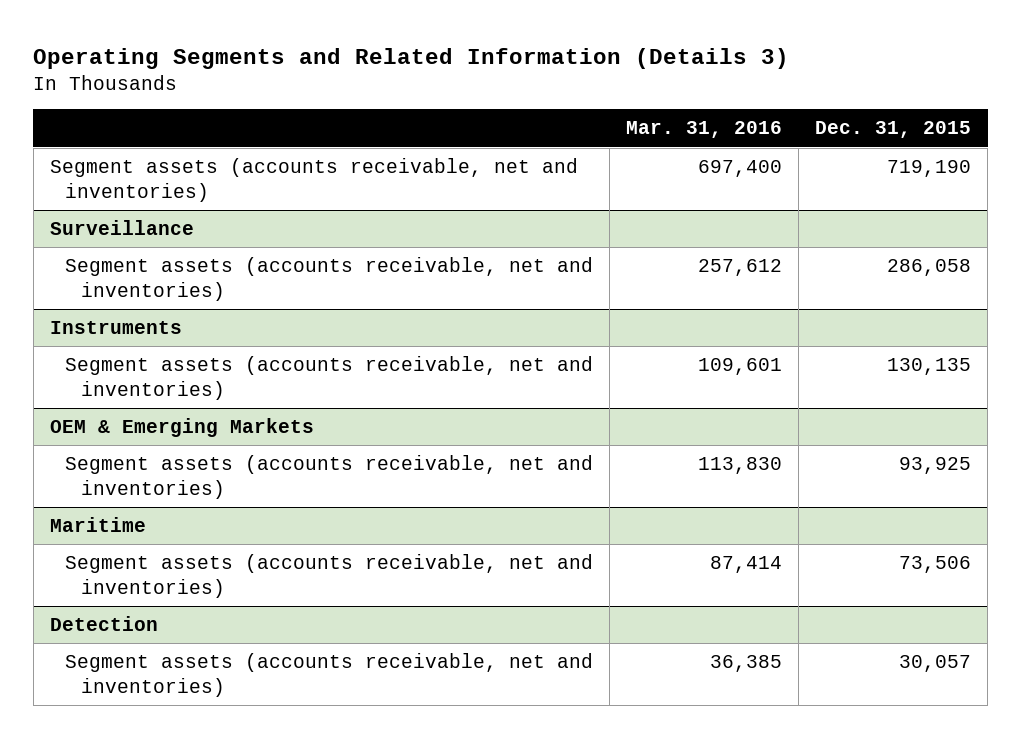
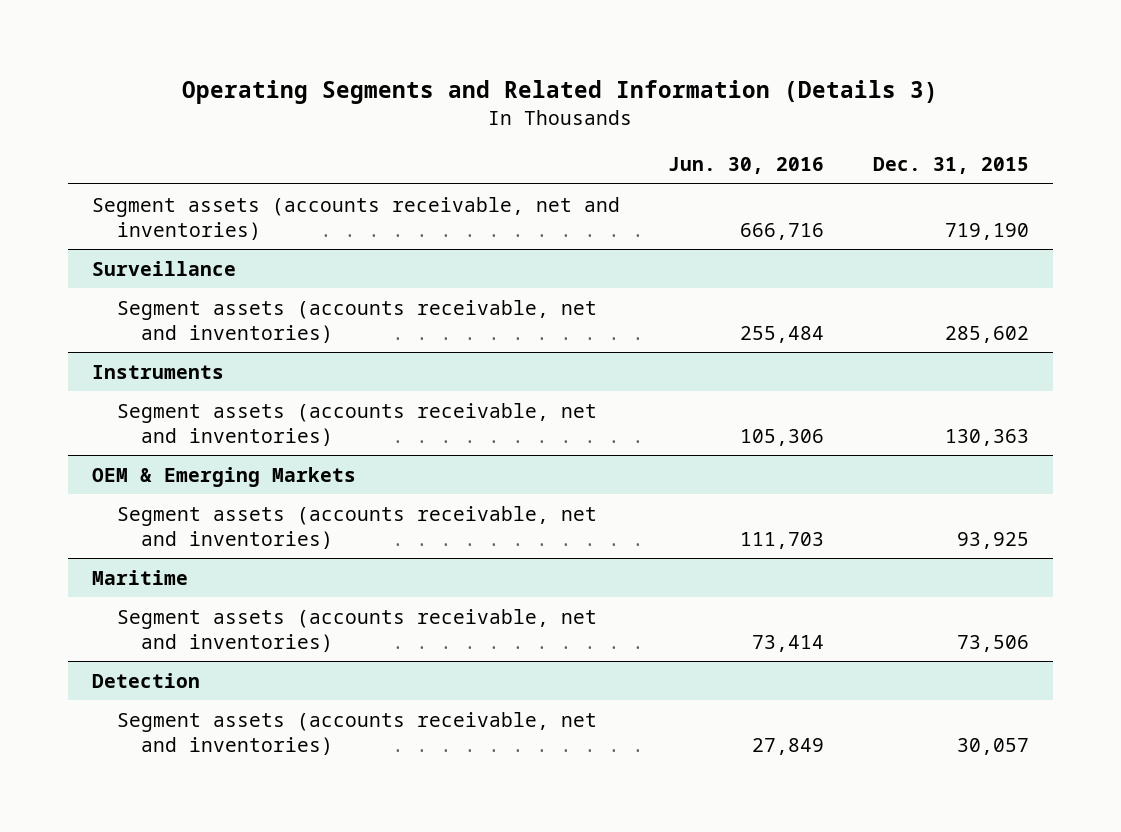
- | Mar. 31, 2016 | Dec. 31, 2015
+ | Jun. 30, 2016 | Dec. 31, 2015
@ Surveillance
- Segment assets (accounts receivable, net and inventories) | 257,612 | 286,058
+ Segment assets (accounts receivable, net and inventories) | 255,484 | 285,602
@ Instruments
- Segment assets (accounts receivable, net and inventories) | 109,601 | 130,135
+ Segment assets (accounts receivable, net and inventories) | 105,306 | 130,363

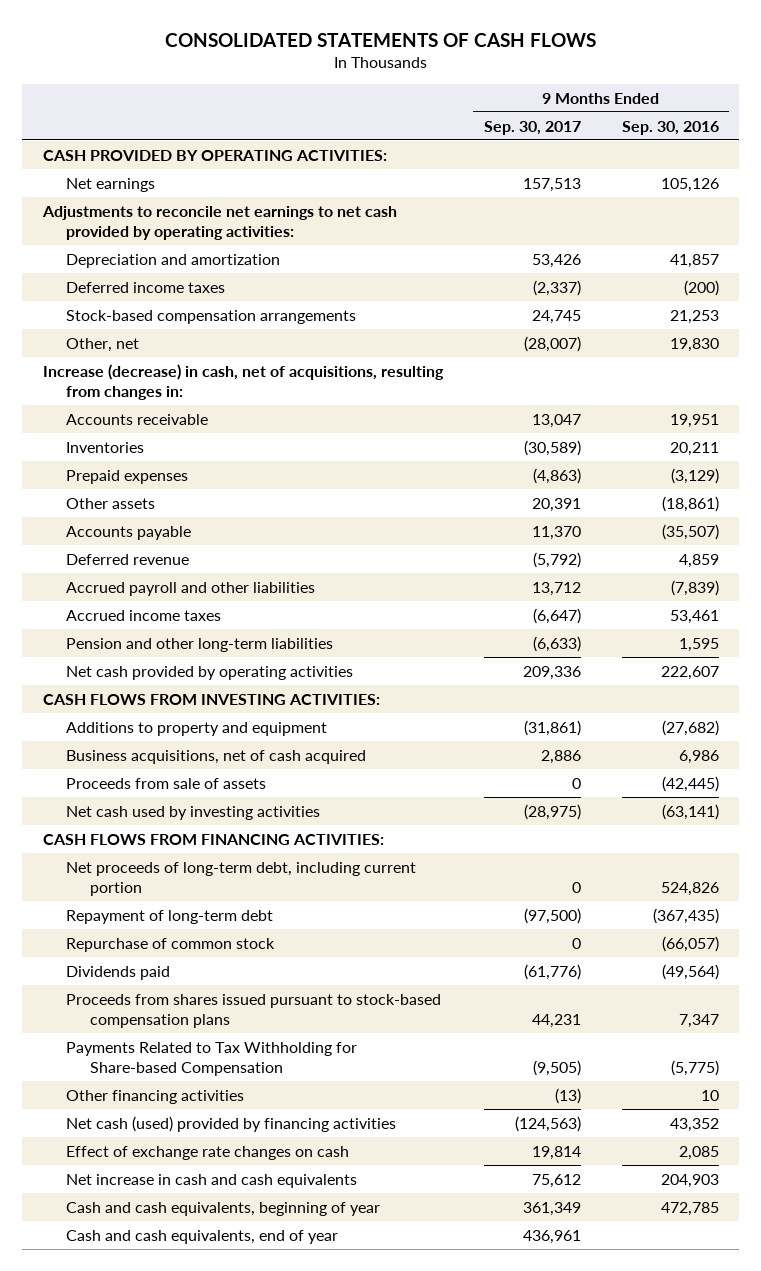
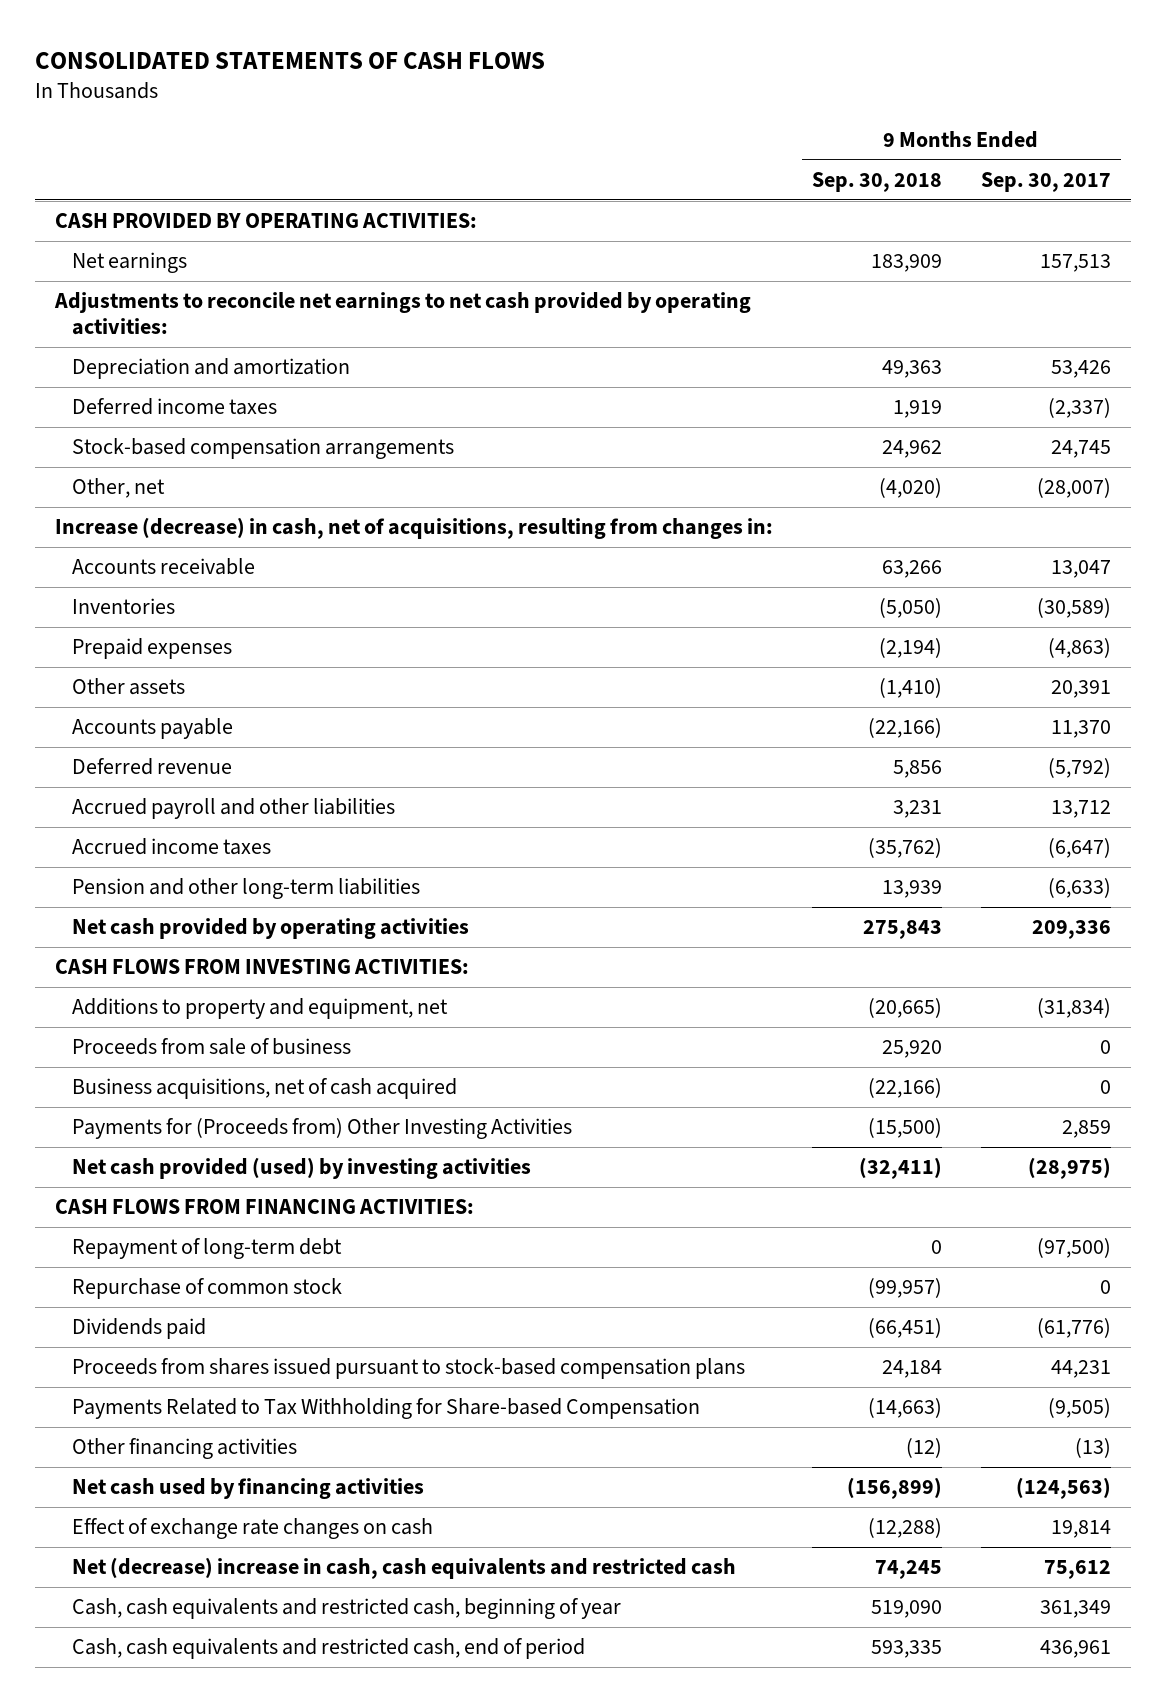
- | 9 Months Ended Sep. 30, 2017 | 9 Months Ended Sep. 30, 2016
+ | 9 Months Ended Sep. 30, 2018 | 9 Months Ended Sep. 30, 2017
- Additions to property and equipment | (31,861) | (27,682)
- Business acquisitions, net of cash acquired | 2,886 | 6,986
- Proceeds from sale of assets | 0 | (42,445)
- Net cash used by investing activities | (28,975) | (63,141)
+ Additions to property and equipment, net | (20,665) | (31,834)
+ Proceeds from sale of business | 25,920 | 0
+ Business acquisitions, net of cash acquired | (22,166) | 0
+ Payments for (Proceeds from) Other Investing Activities | (15,500) | 2,859
+ Net cash provided (used) by investing activities | (32,411) | (28,975)
- Net proceeds of long-term debt, including current portion | 0 | 524,826
- Net cash (used) provided by financing activities | (124,563) | 43,352
+ Net cash used by financing activities | (156,899) | (124,563)
- Net increase in cash and cash equivalents | 75,612 | 204,903
- Cash and cash equivalents, beginning of year | 361,349 | 472,785
- Cash and cash equivalents, end of year | 436,961 |
+ Net (decrease) increase in cash, cash equivalents and restricted cash | 74,245 | 75,612
+ Cash, cash equivalents and restricted cash, beginning of year | 519,090 | 361,349
+ Cash, cash equivalents and restricted cash, end of period | 593,335 | 436,961

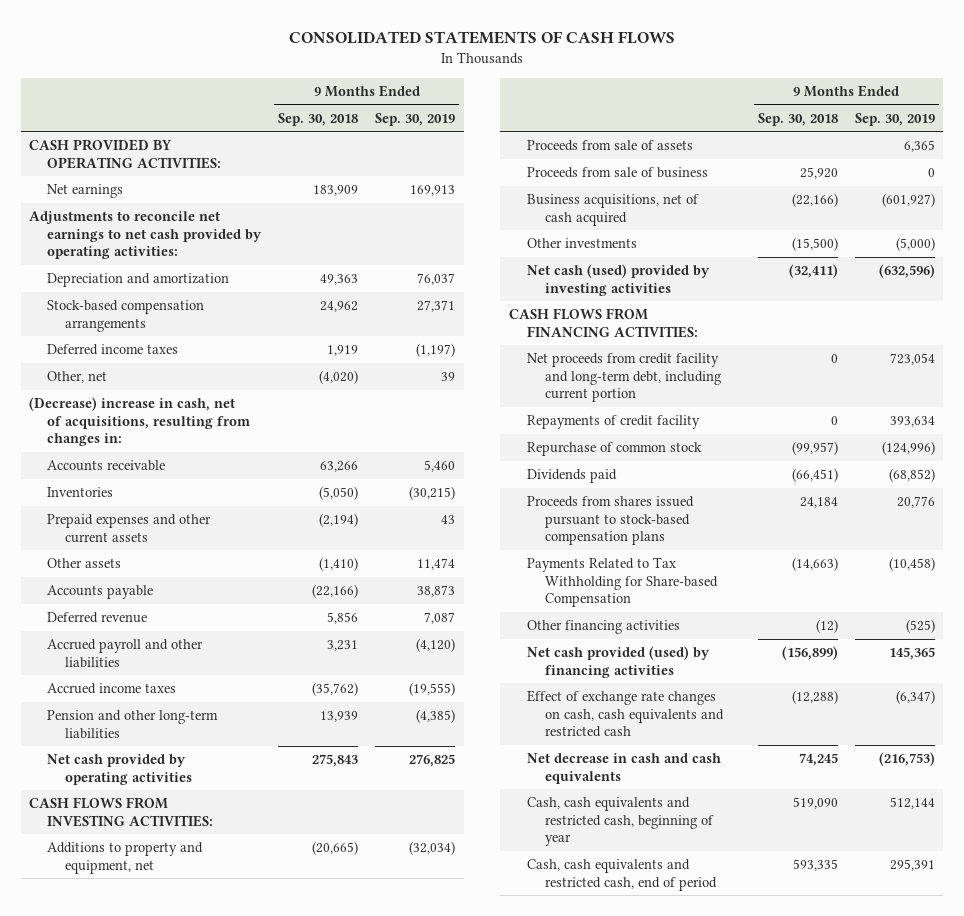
- | 9 Months Ended Sep. 30, 2018 | 9 Months Ended Sep. 30, 2017
+ | 9 Months Ended Sep. 30, 2018 | 9 Months Ended Sep. 30, 2019
moved down: Deferred income taxes | 1,919 | (1,197)
- Increase (decrease) in cash, net of acquisitions, resulting from changes in:
+ (Decrease) increase in cash, net of acquisitions, resulting from changes in:
- Prepaid expenses | (2,194) | (4,863)
+ Prepaid expenses and other current assets | (2,194) | 43
+ Proceeds from sale of assets | | 6,365
- Payments for (Proceeds from) Other Investing Activities | (15,500) | 2,859
- Net cash provided (used) by investing activities | (32,411) | (28,975)
+ Other investments | (15,500) | (5,000)
+ Net cash (used) provided by investing activities | (32,411) | (632,596)
- Repayment of long-term debt | 0 | (97,500)
+ Net proceeds from credit facility and long-term debt, including current portion | 0 | 723,054
+ Repayments of credit facility | 0 | 393,634
- Net cash used by financing activities | (156,899) | (124,563)
- Effect of exchange rate changes on cash | (12,288) | 19,814
- Net (decrease) increase in cash, cash equivalents and restricted cash | 74,245 | 75,612
+ Net cash provided (used) by financing activities | (156,899) | 145,365
+ Effect of exchange rate changes on cash, cash equivalents and restricted cash | (12,288) | (6,347)
+ Net decrease in cash and cash equivalents | 74,245 | (216,753)

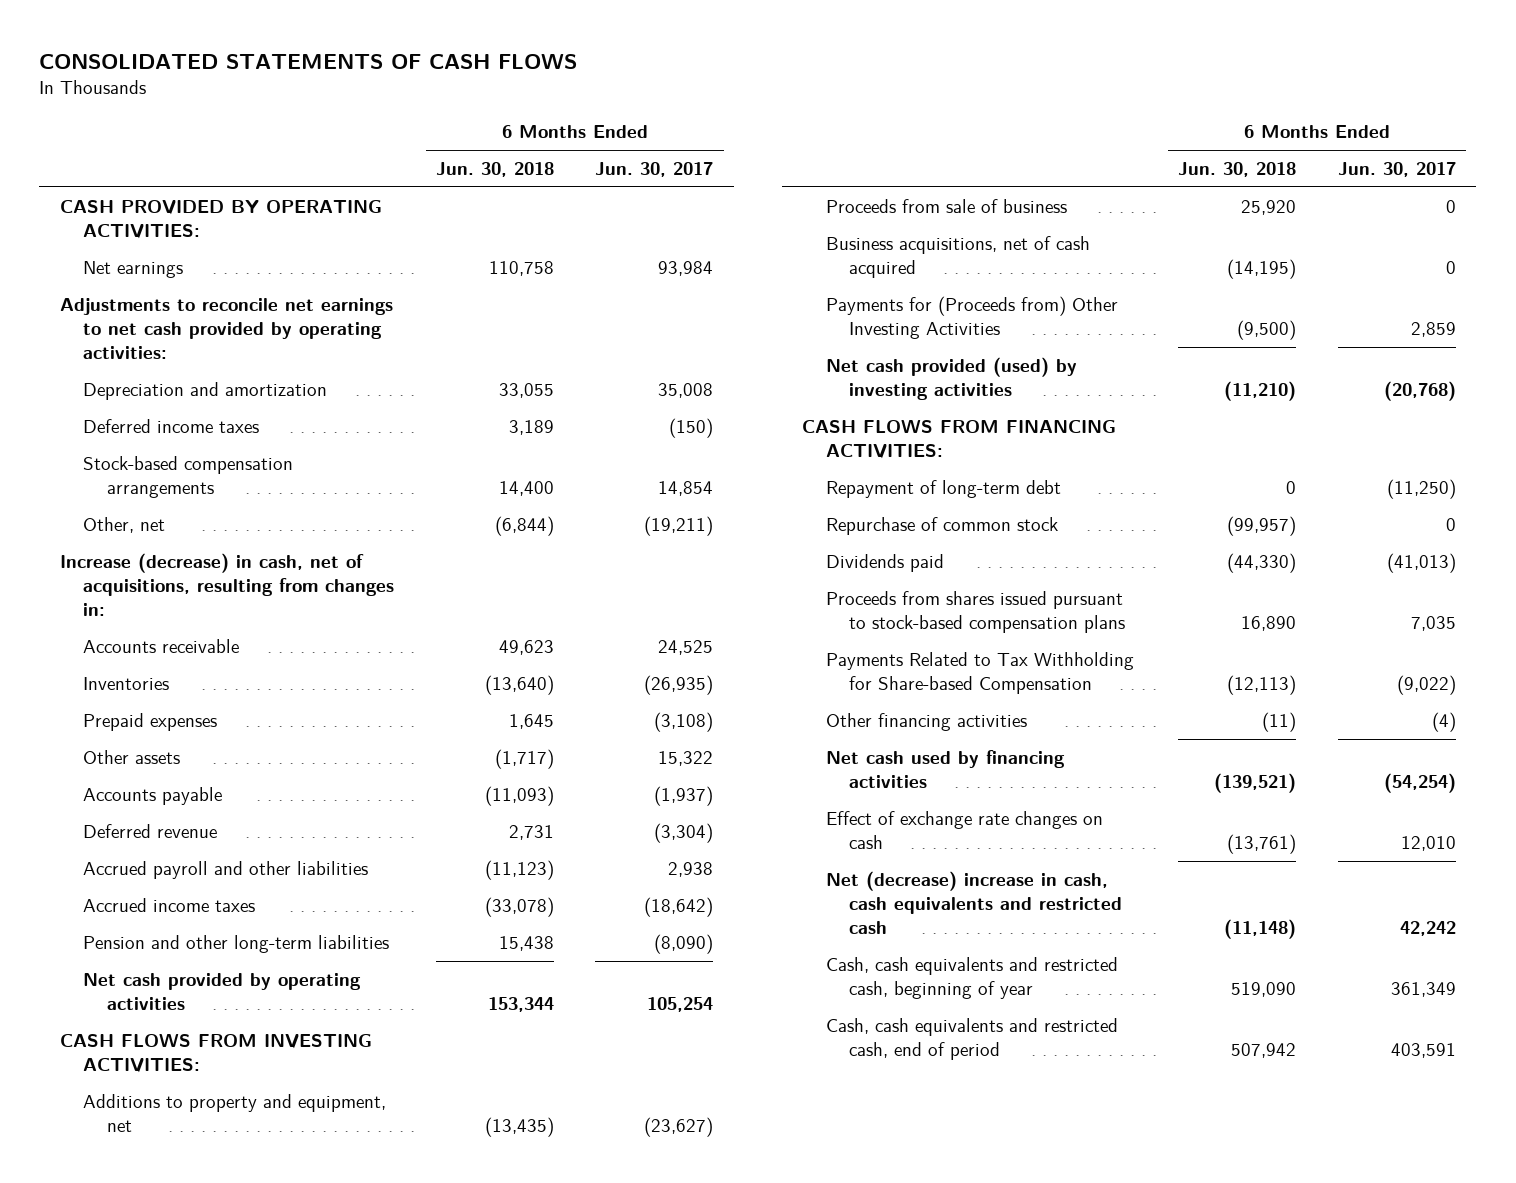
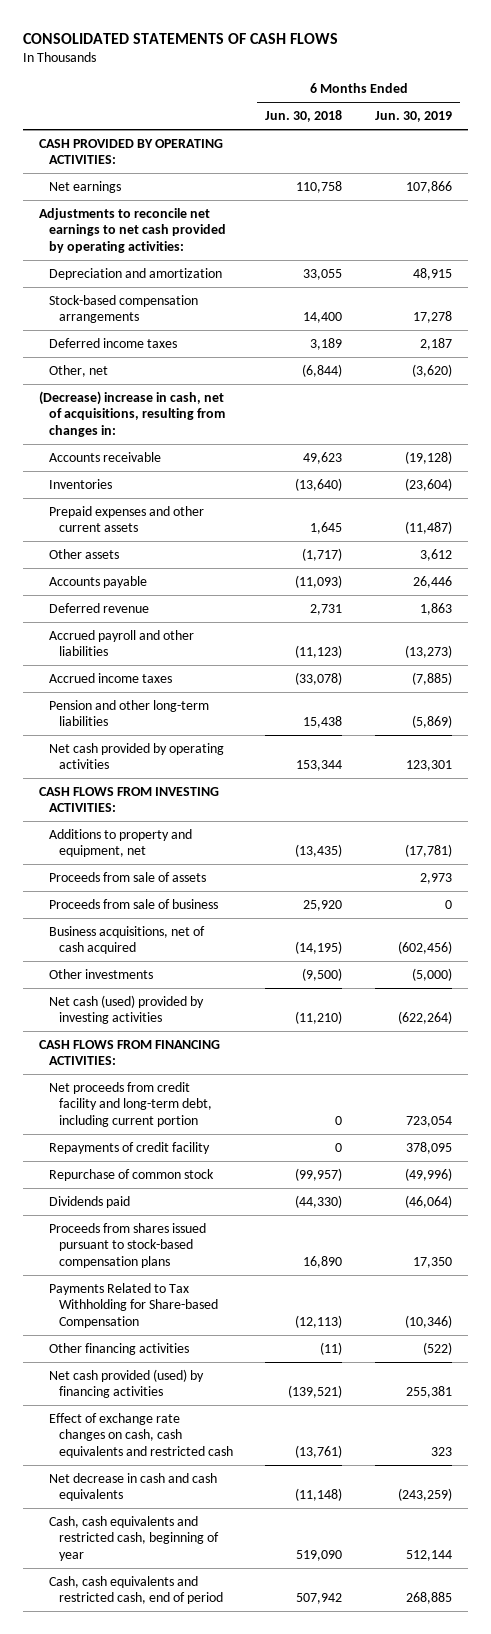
- | 6 Months Ended Jun. 30, 2018 | 6 Months Ended Jun. 30, 2017
+ | 6 Months Ended Jun. 30, 2018 | 6 Months Ended Jun. 30, 2019
moved down: Deferred income taxes | 3,189 | 2,187
- Increase (decrease) in cash, net of acquisitions, resulting from changes in:
+ (Decrease) increase in cash, net of acquisitions, resulting from changes in:
- Prepaid expenses | 1,645 | (3,108)
+ Prepaid expenses and other current assets | 1,645 | (11,487)
+ Proceeds from sale of assets | | 2,973
- Payments for (Proceeds from) Other Investing Activities | (9,500) | 2,859
- Net cash provided (used) by investing activities | (11,210) | (20,768)
+ Other investments | (9,500) | (5,000)
+ Net cash (used) provided by investing activities | (11,210) | (622,264)
- Repayment of long-term debt | 0 | (11,250)
+ Net proceeds from credit facility and long-term debt, including current portion | 0 | 723,054
+ Repayments of credit facility | 0 | 378,095
- Net cash used by financing activities | (139,521) | (54,254)
- Effect of exchange rate changes on cash | (13,761) | 12,010
- Net (decrease) increase in cash, cash equivalents and restricted cash | (11,148) | 42,242
+ Net cash provided (used) by financing activities | (139,521) | 255,381
+ Effect of exchange rate changes on cash, cash equivalents and restricted cash | (13,761) | 323
+ Net decrease in cash and cash equivalents | (11,148) | (243,259)

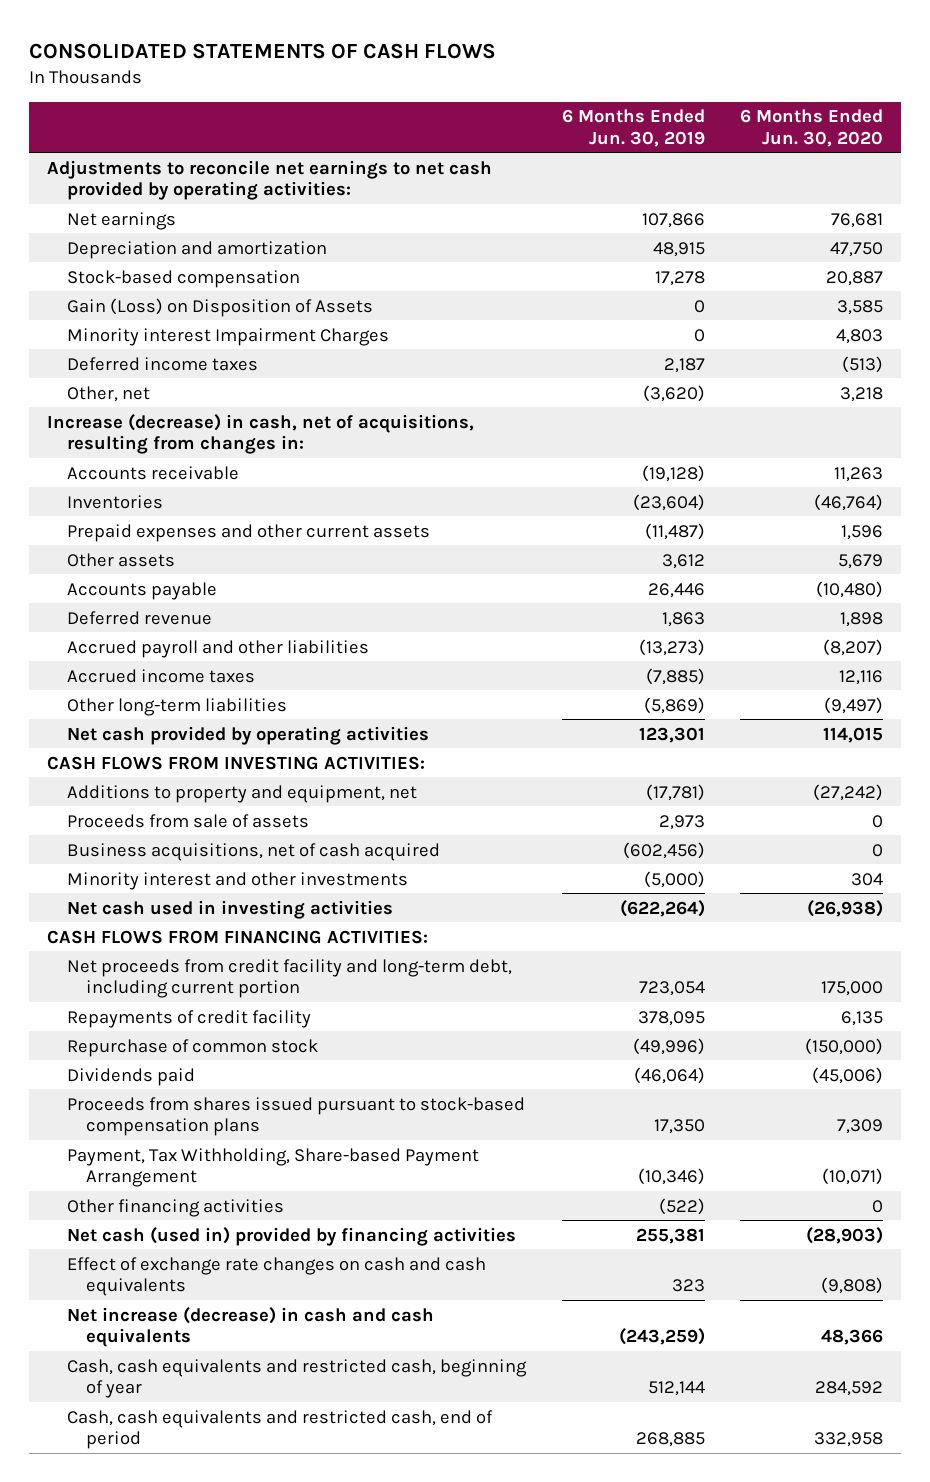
- | 6 Months Ended Jun. 30, 2018 | 6 Months Ended Jun. 30, 2019
+ | 6 Months Ended Jun. 30, 2019 | 6 Months Ended Jun. 30, 2020
- CASH PROVIDED BY OPERATING ACTIVITIES:
moved down: Net earnings | 107,866 | 76,681
- Stock-based compensation arrangements | 14,400 | 17,278
+ Stock-based compensation | 17,278 | 20,887
+ Gain (Loss) on Disposition of Assets | 0 | 3,585
+ Minority interest Impairment Charges | 0 | 4,803
- (Decrease) increase in cash, net of acquisitions, resulting from changes in:
+ Increase (decrease) in cash, net of acquisitions, resulting from changes in:
- Pension and other long-term liabilities | 15,438 | (5,869)
+ Other long-term liabilities | (5,869) | (9,497)
- Proceeds from sale of business | 25,920 | 0
- Other investments | (9,500) | (5,000)
- Net cash (used) provided by investing activities | (11,210) | (622,264)
+ Minority interest and other investments | (5,000) | 304
+ Net cash used in investing activities | (622,264) | (26,938)
- Payments Related to Tax Withholding for Share-based Compensation | (12,113) | (10,346)
+ Payment, Tax Withholding, Share-based Payment Arrangement | (10,346) | (10,071)
- Net cash provided (used) by financing activities | (139,521) | 255,381
- Effect of exchange rate changes on cash, cash equivalents and restricted cash | (13,761) | 323
- Net decrease in cash and cash equivalents | (11,148) | (243,259)
+ Net cash (used in) provided by financing activities | 255,381 | (28,903)
+ Effect of exchange rate changes on cash and cash equivalents | 323 | (9,808)
+ Net increase (decrease) in cash and cash equivalents | (243,259) | 48,366

